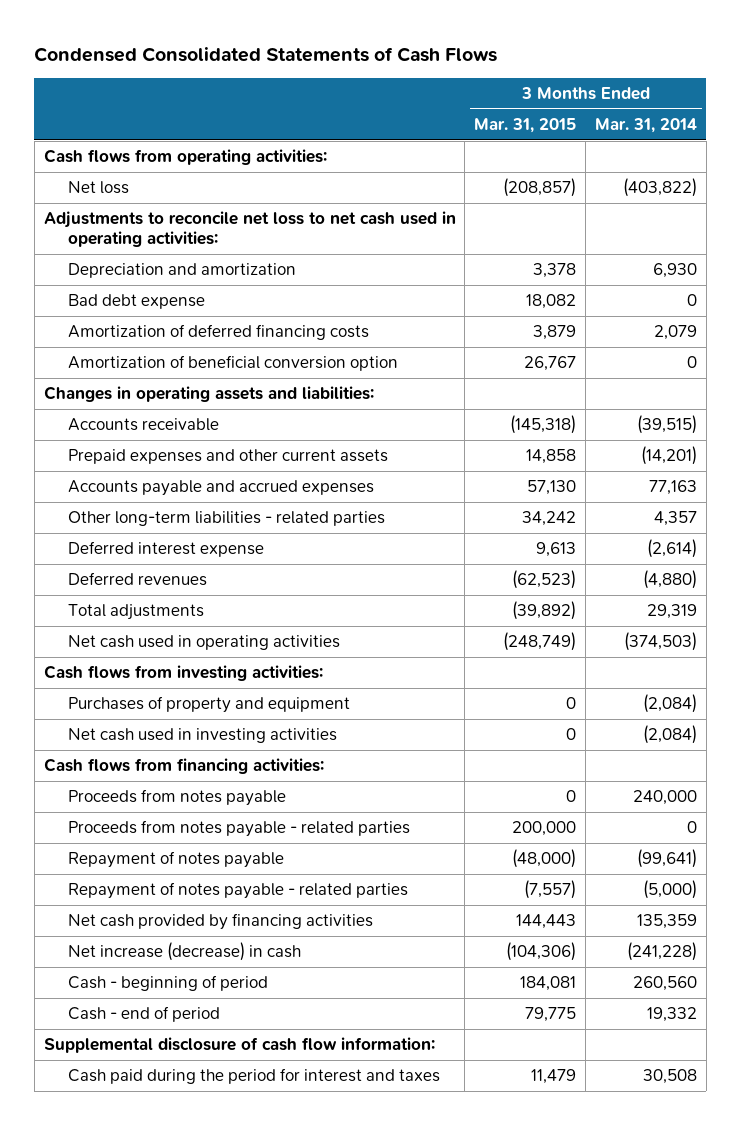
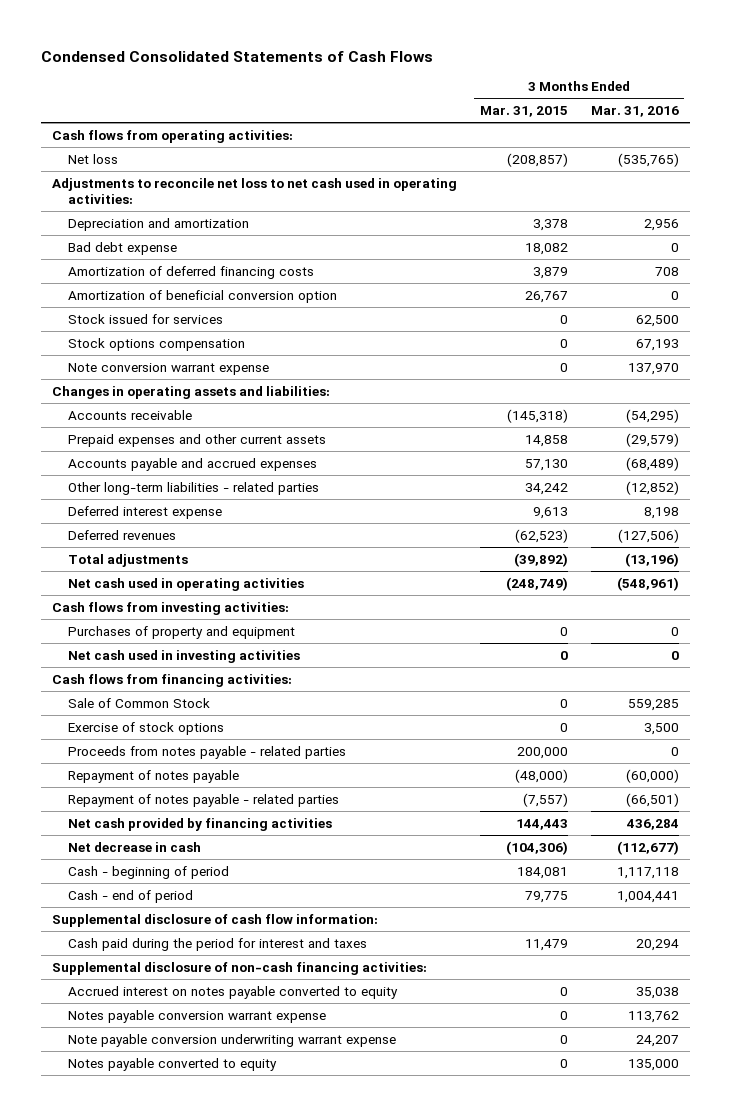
- | 3 Months Ended Mar. 31, 2015 | 3 Months Ended Mar. 31, 2014
+ | 3 Months Ended Mar. 31, 2015 | 3 Months Ended Mar. 31, 2016
+ Stock issued for services | 0 | 62,500
+ Stock options compensation | 0 | 67,193
+ Note conversion warrant expense | 0 | 137,970
- Proceeds from notes payable | 0 | 240,000
+ Sale of Common Stock | 0 | 559,285
+ Exercise of stock options | 0 | 3,500
- Net increase (decrease) in cash | (104,306) | (241,228)
+ Net decrease in cash | (104,306) | (112,677)
+ Supplemental disclosure of non-cash financing activities:
+ Accrued interest on notes payable converted to equity | 0 | 35,038
+ Notes payable conversion warrant expense | 0 | 113,762
+ Note payable conversion underwriting warrant expense | 0 | 24,207
+ Notes payable converted to equity | 0 | 135,000

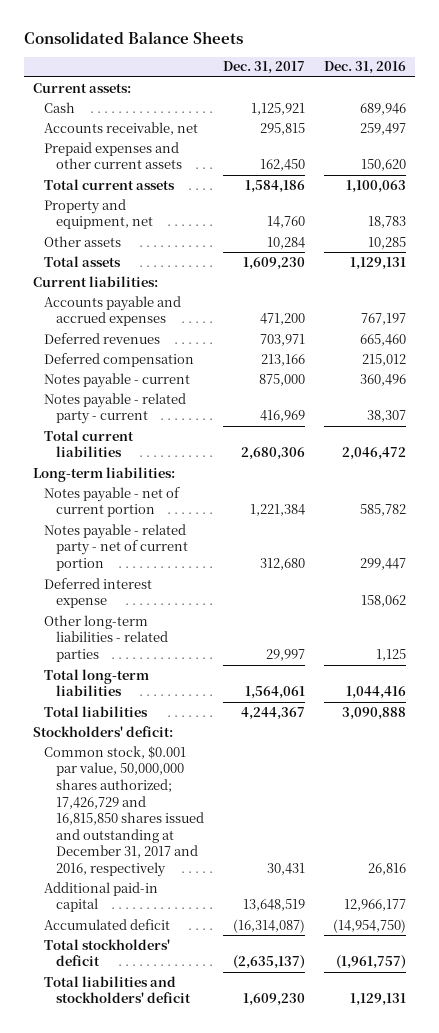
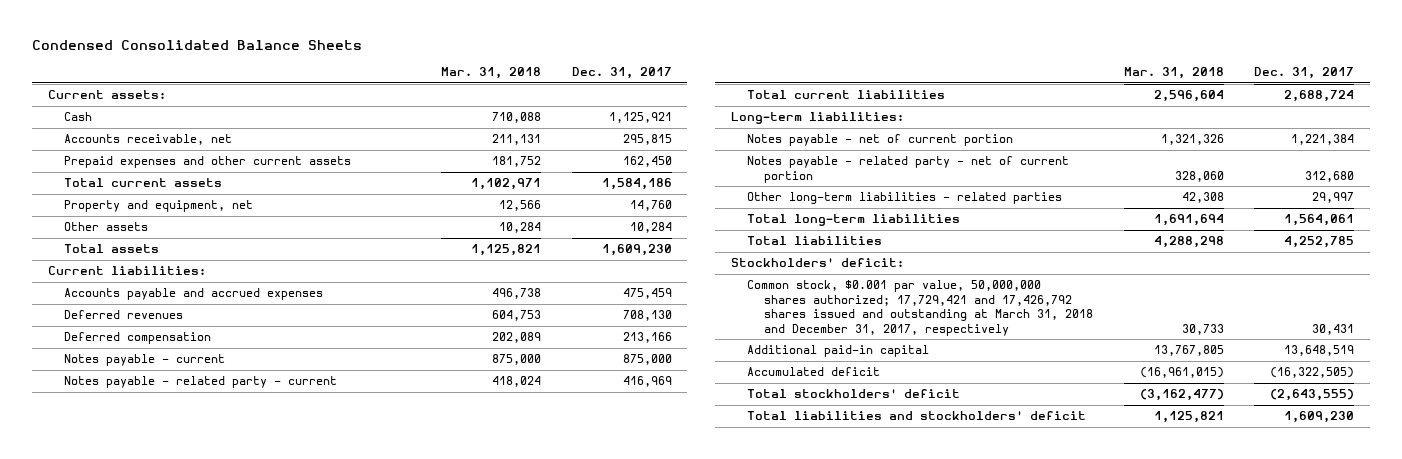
- Consolidated Balance Sheets
+ Condensed Consolidated Balance Sheets
- | Dec. 31, 2017 | Dec. 31, 2016
+ | Mar. 31, 2018 | Dec. 31, 2017
- Accounts payable and accrued expenses | 471,200 | 767,197
- Deferred revenues | 703,971 | 665,460
+ Accounts payable and accrued expenses | 496,738 | 475,459
+ Deferred revenues | 604,753 | 708,130
- Total current liabilities | 2,680,306 | 2,046,472
+ Total current liabilities | 2,596,604 | 2,688,724
- Deferred interest expense | | 158,062
- Total liabilities | 4,244,367 | 3,090,888
+ Total liabilities | 4,288,298 | 4,252,785
- Common stock, $0.001 par value, 50,000,000 shares authorized; 17,426,729 and 16,815,850 shares issued and outstanding at December 31, 2017 and 2016, respectively | 30,431 | 26,816
+ Common stock, $0.001 par value, 50,000,000 shares authorized; 17,729,421 and 17,426,792 shares issued and outstanding at March 31, 2018 and December 31, 2017, respectively | 30,733 | 30,431
- Accumulated deficit | (16,314,087) | (14,954,750)
- Total stockholders' deficit | (2,635,137) | (1,961,757)
+ Accumulated deficit | (16,961,015) | (16,322,505)
+ Total stockholders' deficit | (3,162,477) | (2,643,555)

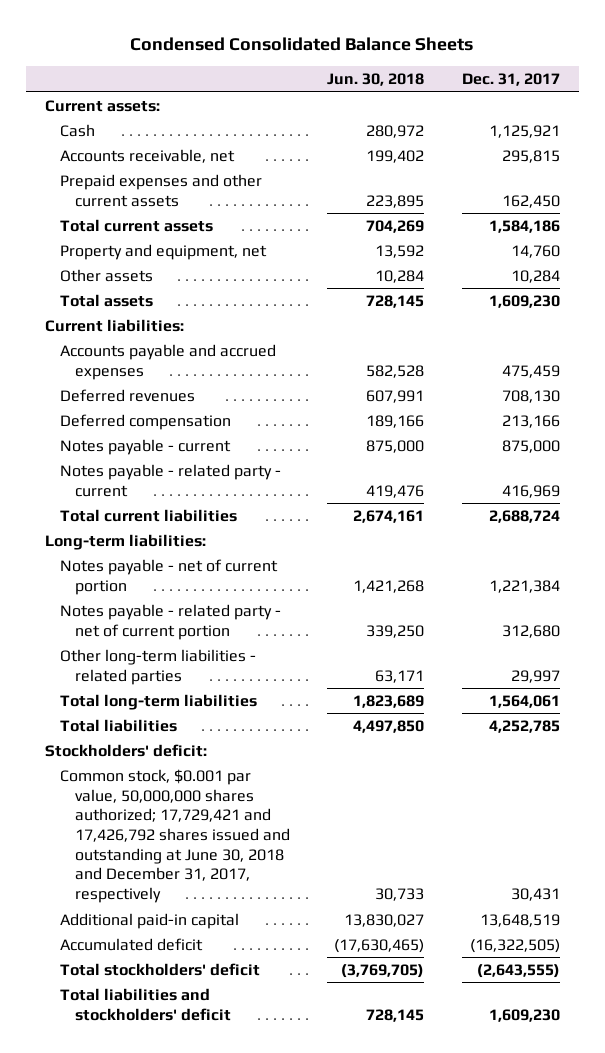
- | Mar. 31, 2018 | Dec. 31, 2017
+ | Jun. 30, 2018 | Dec. 31, 2017
- Common stock, $0.001 par value, 50,000,000 shares authorized; 17,729,421 and 17,426,792 shares issued and outstanding at March 31, 2018 and December 31, 2017, respectively | 30,733 | 30,431
+ Common stock, $0.001 par value, 50,000,000 shares authorized; 17,729,421 and 17,426,792 shares issued and outstanding at June 30, 2018 and December 31, 2017, respectively | 30,733 | 30,431

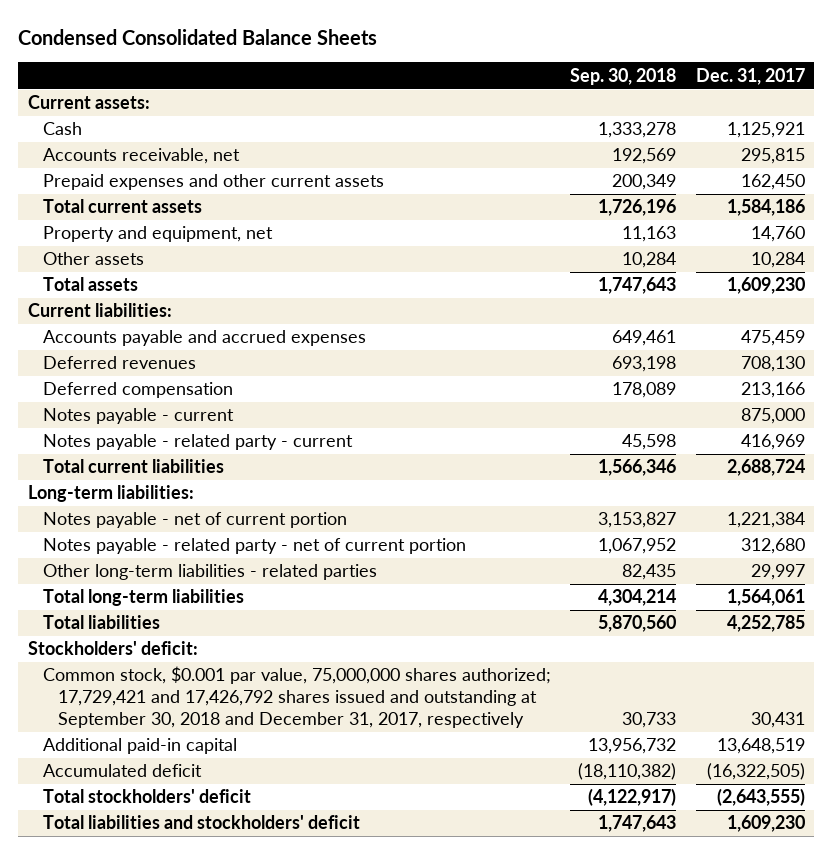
- | Jun. 30, 2018 | Dec. 31, 2017
+ | Sep. 30, 2018 | Dec. 31, 2017
- Common stock, $0.001 par value, 50,000,000 shares authorized; 17,729,421 and 17,426,792 shares issued and outstanding at June 30, 2018 and December 31, 2017, respectively | 30,733 | 30,431
+ Common stock, $0.001 par value, 75,000,000 shares authorized; 17,729,421 and 17,426,792 shares issued and outstanding at September 30, 2018 and December 31, 2017, respectively | 30,733 | 30,431

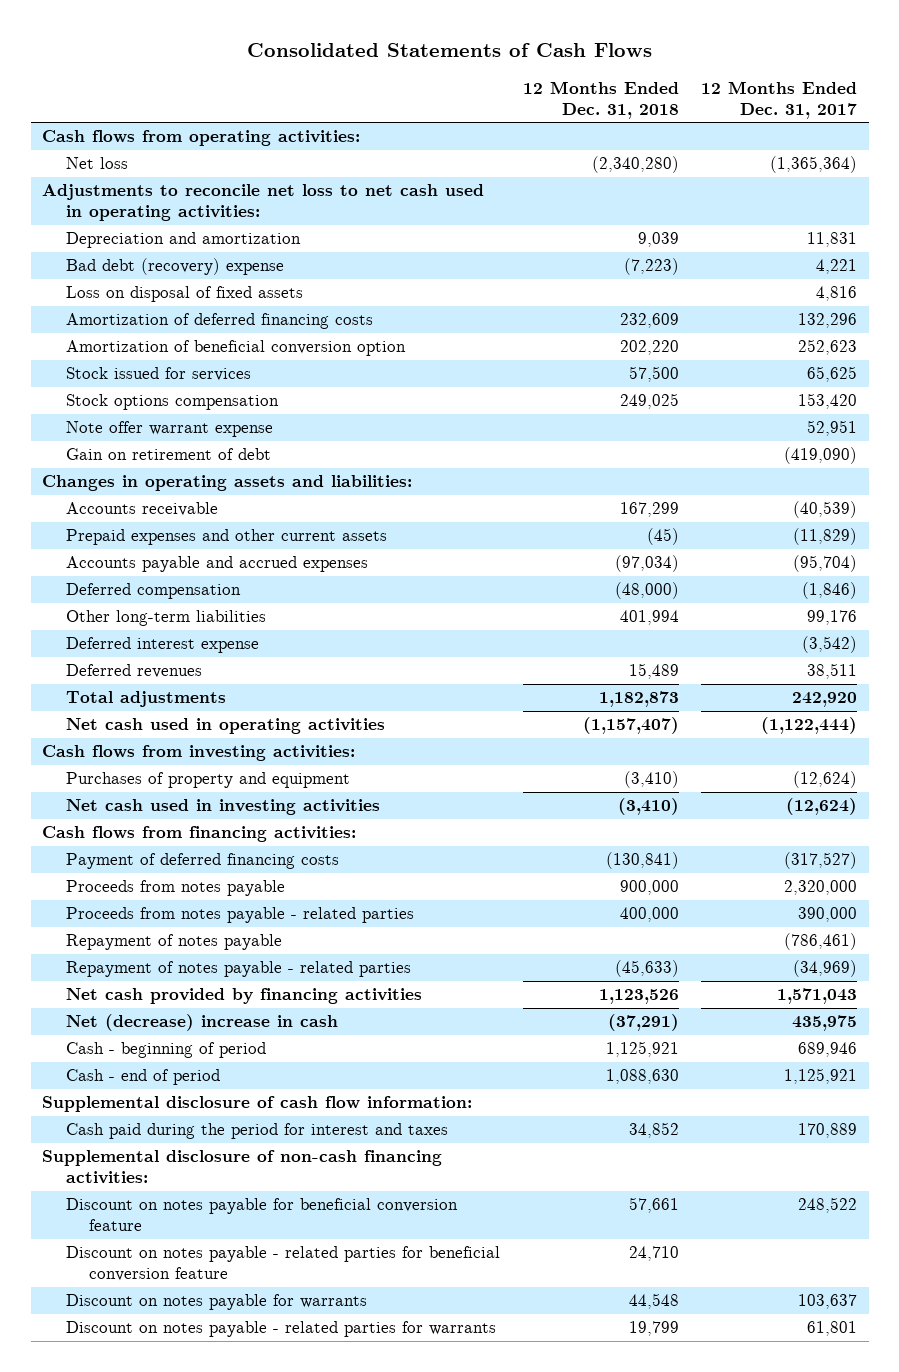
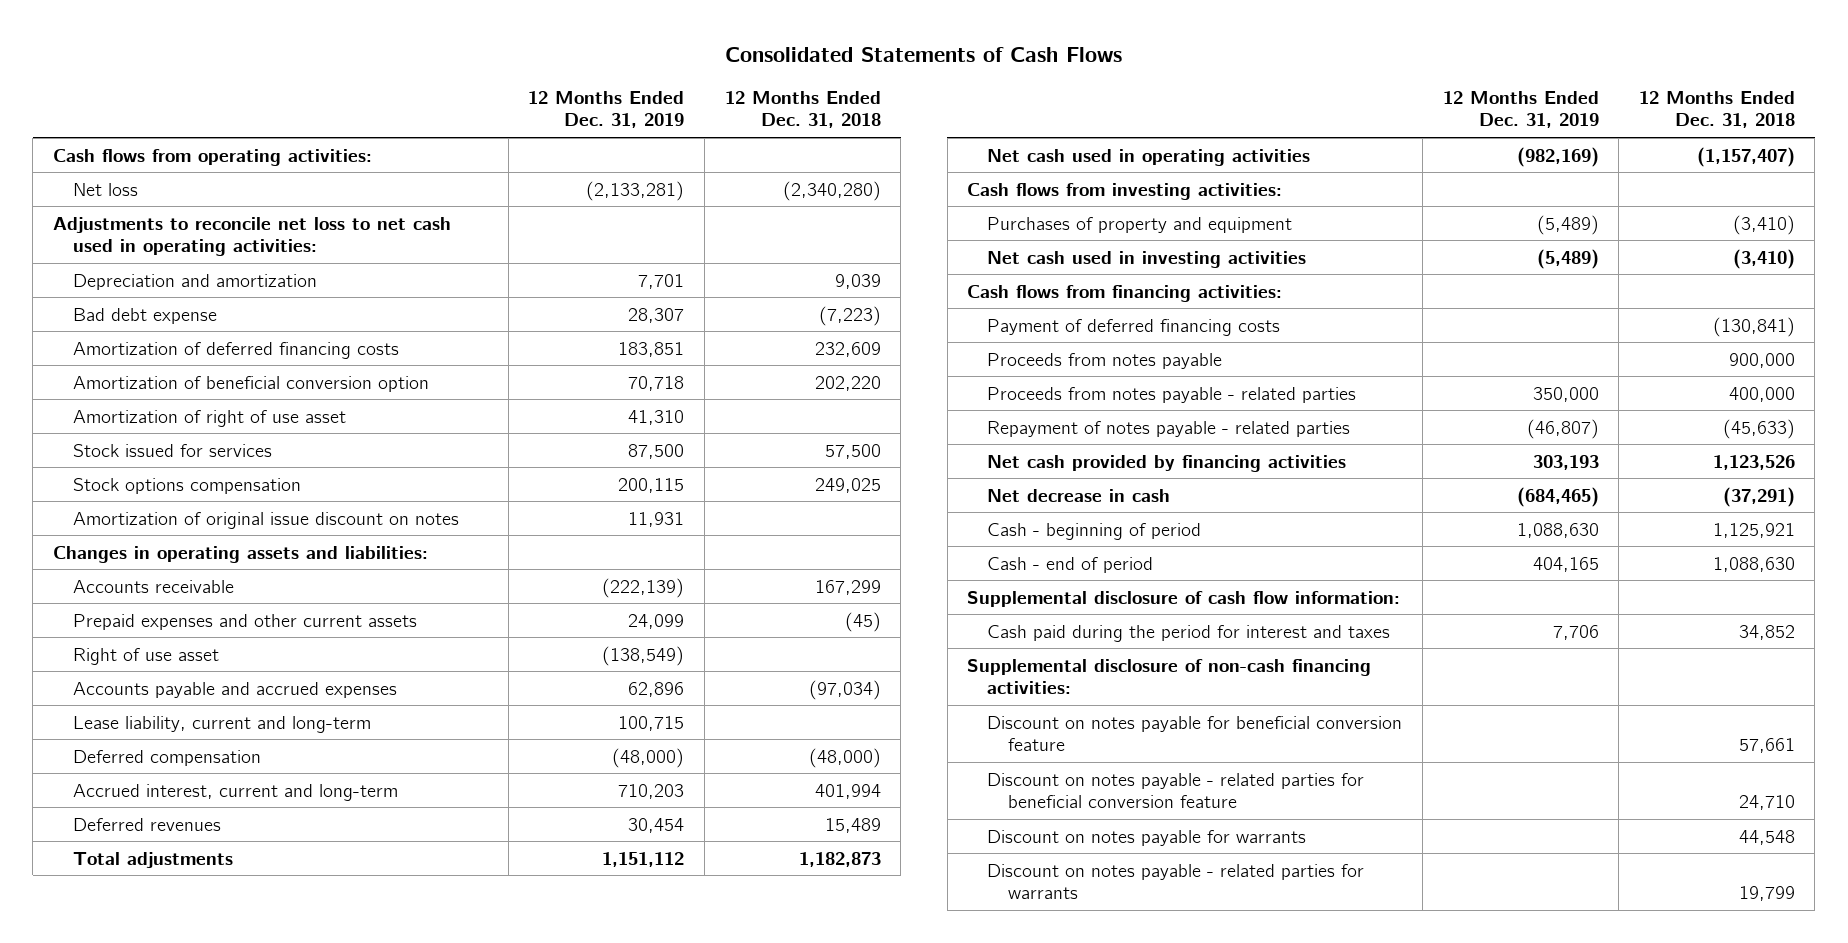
- | 12 Months Ended Dec. 31, 2018 | 12 Months Ended Dec. 31, 2017
+ | 12 Months Ended Dec. 31, 2019 | 12 Months Ended Dec. 31, 2018
- Bad debt (recovery) expense | (7,223) | 4,221
- Loss on disposal of fixed assets | | 4,816
+ Bad debt expense | 28,307 | (7,223)
+ Amortization of right of use asset | 41,310 |
- Note offer warrant expense | | 52,951
- Gain on retirement of debt | | (419,090)
+ Amortization of original issue discount on notes | 11,931 |
+ Right of use asset | (138,549) |
+ Lease liability, current and long-term | 100,715 |
- Other long-term liabilities | 401,994 | 99,176
- Deferred interest expense | | (3,542)
+ Accrued interest, current and long-term | 710,203 | 401,994
- Repayment of notes payable | | (786,461)
- Net (decrease) increase in cash | (37,291) | 435,975
+ Net decrease in cash | (684,465) | (37,291)

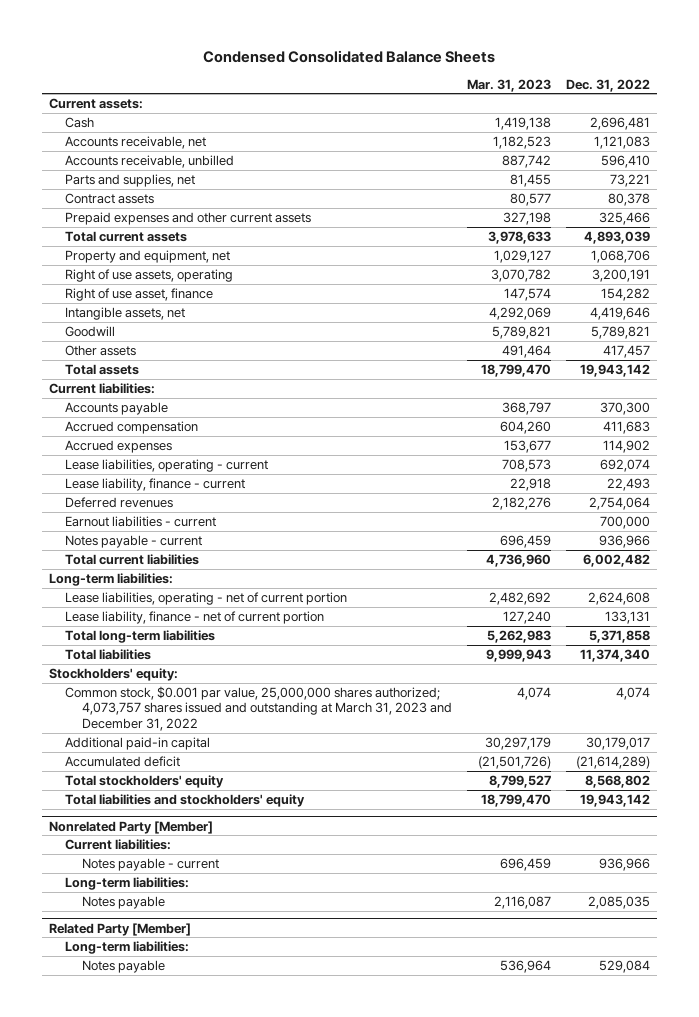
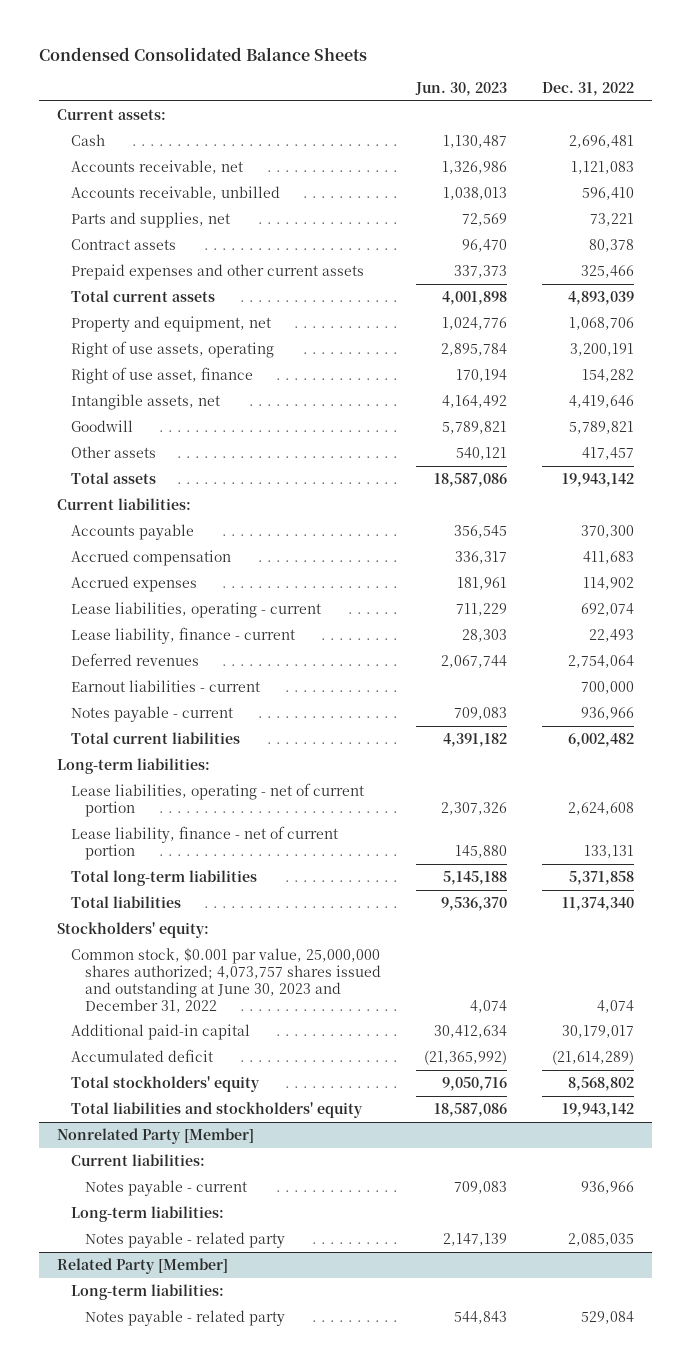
- | Mar. 31, 2023 | Dec. 31, 2022
+ | Jun. 30, 2023 | Dec. 31, 2022
- Common stock, $0.001 par value, 25,000,000 shares authorized; 4,073,757 shares issued and outstanding at March 31, 2023 and December 31, 2022 | 4,074 | 4,074
+ Common stock, $0.001 par value, 25,000,000 shares authorized; 4,073,757 shares issued and outstanding at June 30, 2023 and December 31, 2022 | 4,074 | 4,074
@ Nonrelated Party [Member]
- Notes payable | 2,116,087 | 2,085,035
+ Notes payable - related party | 2,147,139 | 2,085,035
@ Related Party [Member]
- Notes payable | 536,964 | 529,084
+ Notes payable - related party | 544,843 | 529,084

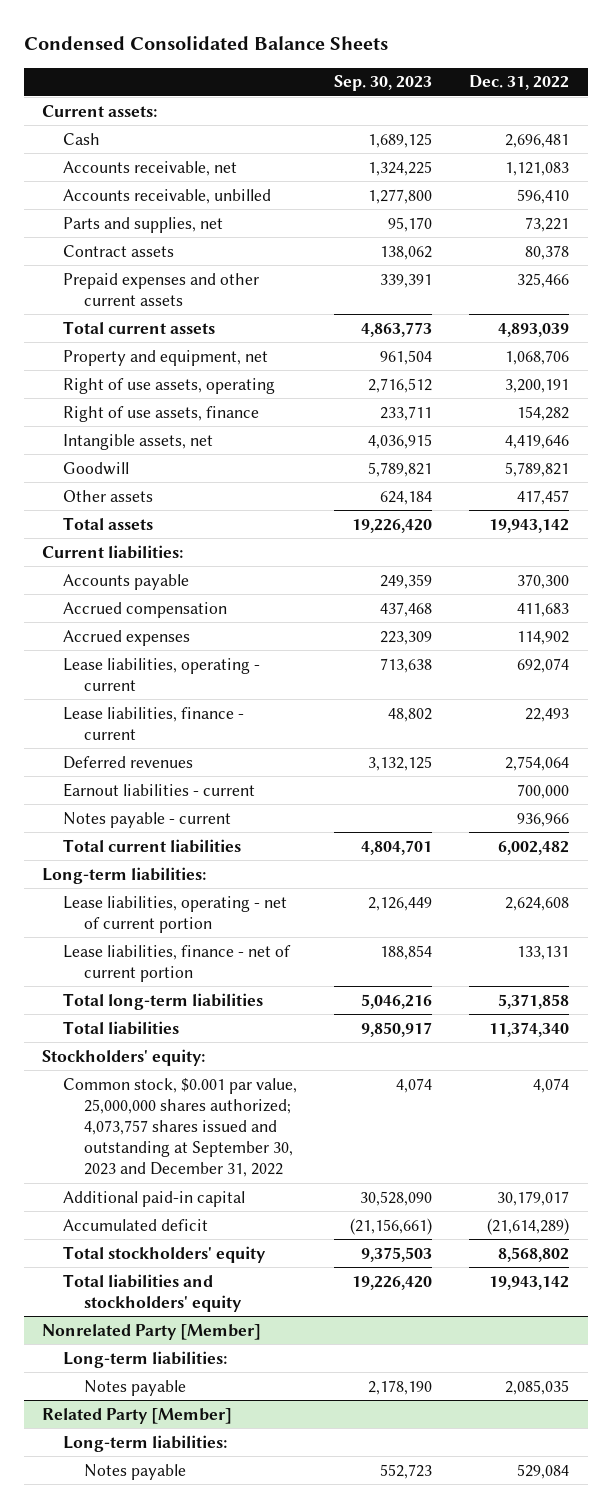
- | Jun. 30, 2023 | Dec. 31, 2022
+ | Sep. 30, 2023 | Dec. 31, 2022
- Right of use asset, finance | 170,194 | 154,282
+ Right of use assets, finance | 233,711 | 154,282
- Lease liability, finance - current | 28,303 | 22,493
+ Lease liabilities, finance - current | 48,802 | 22,493
- Lease liability, finance - net of current portion | 145,880 | 133,131
+ Lease liabilities, finance - net of current portion | 188,854 | 133,131
- Common stock, $0.001 par value, 25,000,000 shares authorized; 4,073,757 shares issued and outstanding at June 30, 2023 and December 31, 2022 | 4,074 | 4,074
+ Common stock, $0.001 par value, 25,000,000 shares authorized; 4,073,757 shares issued and outstanding at September 30, 2023 and December 31, 2022 | 4,074 | 4,074
@ Nonrelated Party [Member]
- Current liabilities:
- Notes payable - current | 709,083 | 936,966
- Notes payable - related party | 2,147,139 | 2,085,035
+ Notes payable | 2,178,190 | 2,085,035
@ Related Party [Member]
- Notes payable - related party | 544,843 | 529,084
+ Notes payable | 552,723 | 529,084

